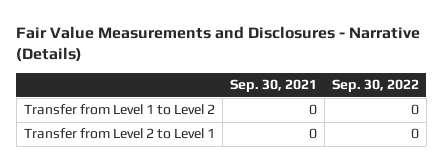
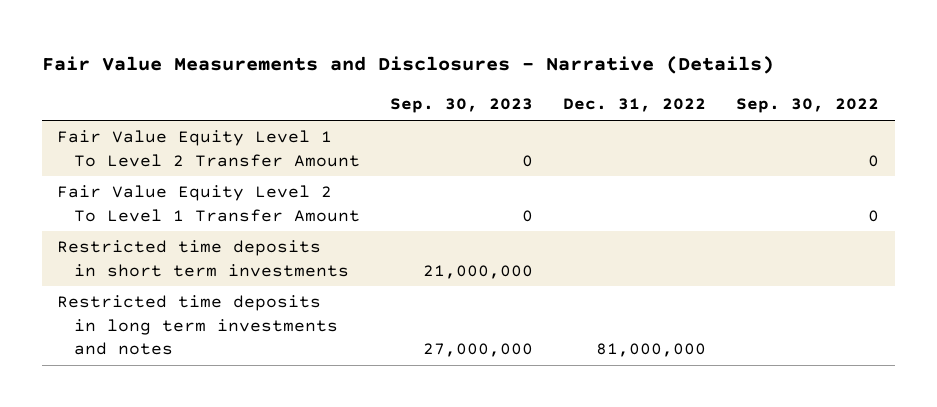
- | Sep. 30, 2021 | Sep. 30, 2022
+ | Sep. 30, 2023 | Dec. 31, 2022 | Sep. 30, 2022
- Transfer from Level 1 to Level 2 | 0 | 0
- Transfer from Level 2 to Level 1 | 0 | 0
+ Fair Value Equity Level 1 To Level 2 Transfer Amount | 0 | | 0
+ Fair Value Equity Level 2 To Level 1 Transfer Amount | 0 | | 0
+ Restricted time deposits in short term investments | 21,000,000 | |
+ Restricted time deposits in long term investments and notes | 27,000,000 | 81,000,000 |

